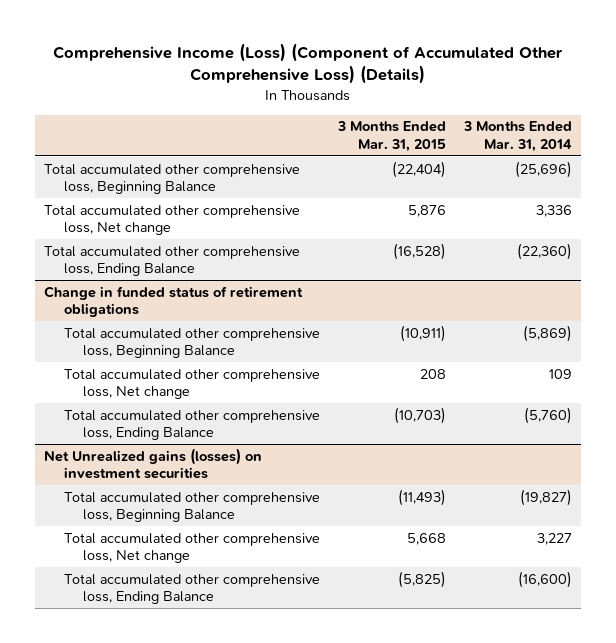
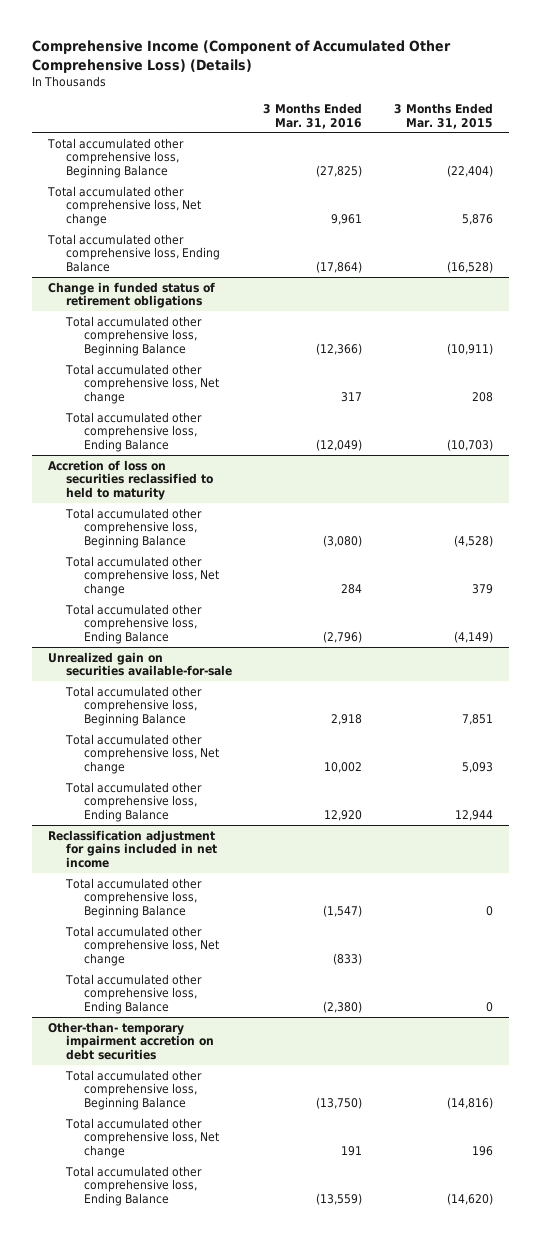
- Comprehensive Income (Loss) (Component of Accumulated Other Comprehensive Loss) (Details)
+ Comprehensive Income (Component of Accumulated Other Comprehensive Loss) (Details)
- | 3 Months Ended Mar. 31, 2015 | 3 Months Ended Mar. 31, 2014
+ | 3 Months Ended Mar. 31, 2016 | 3 Months Ended Mar. 31, 2015
- Net Unrealized gains (losses) on investment securities
- Total accumulated other comprehensive loss, Beginning Balance | (11,493) | (19,827)
- Total accumulated other comprehensive loss, Net change | 5,668 | 3,227
- Total accumulated other comprehensive loss, Ending Balance | (5,825) | (16,600)
+ Accretion of loss on securities reclassified to held to maturity
+ Total accumulated other comprehensive loss, Beginning Balance | (3,080) | (4,528)
+ Total accumulated other comprehensive loss, Net change | 284 | 379
+ Total accumulated other comprehensive loss, Ending Balance | (2,796) | (4,149)
+ Unrealized gain on securities available-for-sale
+ Total accumulated other comprehensive loss, Beginning Balance | 2,918 | 7,851
+ Total accumulated other comprehensive loss, Net change | 10,002 | 5,093
+ Total accumulated other comprehensive loss, Ending Balance | 12,920 | 12,944
+ Reclassification adjustment for gains included in net income
+ Total accumulated other comprehensive loss, Beginning Balance | (1,547) | 0
+ Total accumulated other comprehensive loss, Net change | (833) |
+ Total accumulated other comprehensive loss, Ending Balance | (2,380) | 0
+ Other-than- temporary impairment accretion on debt securities
+ Total accumulated other comprehensive loss, Beginning Balance | (13,750) | (14,816)
+ Total accumulated other comprehensive loss, Net change | 191 | 196
+ Total accumulated other comprehensive loss, Ending Balance | (13,559) | (14,620)

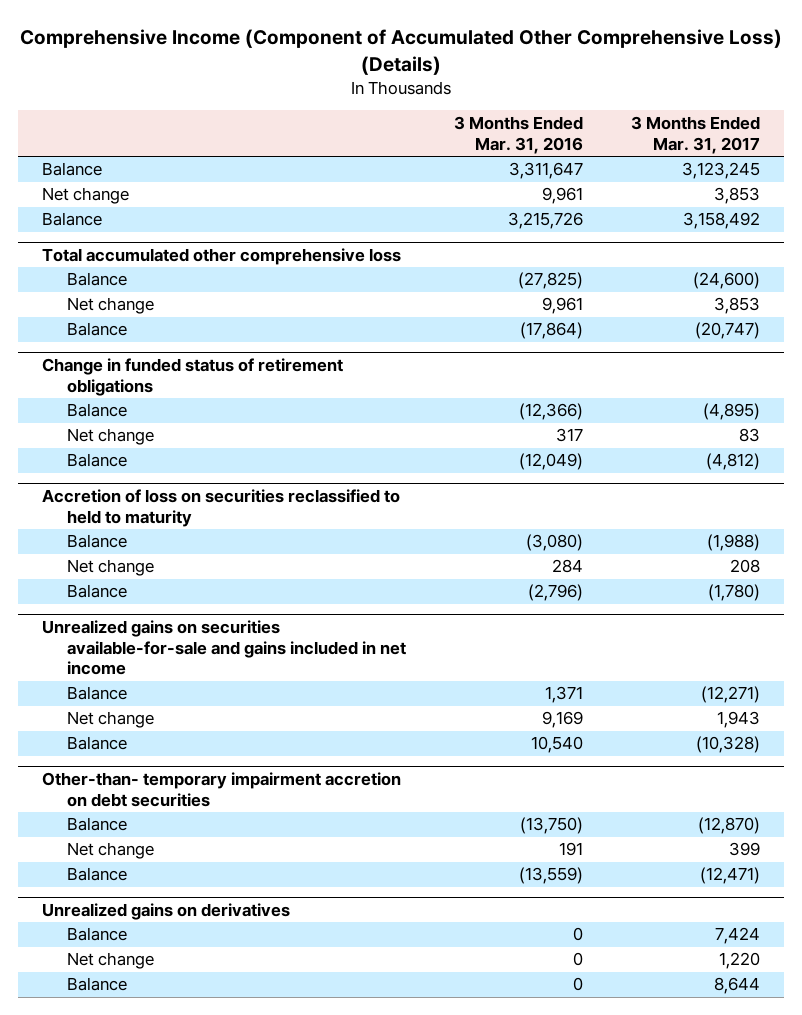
- | 3 Months Ended Mar. 31, 2016 | 3 Months Ended Mar. 31, 2015
+ | 3 Months Ended Mar. 31, 2016 | 3 Months Ended Mar. 31, 2017
- Total accumulated other comprehensive loss, Beginning Balance | (27,825) | (22,404)
- Total accumulated other comprehensive loss, Net change | 9,961 | 5,876
- Total accumulated other comprehensive loss, Ending Balance | (17,864) | (16,528)
+ Balance | 3,311,647 | 3,123,245
+ Net change | 9,961 | 3,853
+ Balance | 3,215,726 | 3,158,492
+ Total accumulated other comprehensive loss
+ Balance | (27,825) | (24,600)
+ Net change | 9,961 | 3,853
+ Balance | (17,864) | (20,747)
@ Change in funded status of retirement obligations
- Total accumulated other comprehensive loss, Beginning Balance | (12,366) | (10,911)
- Total accumulated other comprehensive loss, Net change | 317 | 208
- Total accumulated other comprehensive loss, Ending Balance | (12,049) | (10,703)
+ Balance | (12,366) | (4,895)
+ Net change | 317 | 83
+ Balance | (12,049) | (4,812)
@ Accretion of loss on securities reclassified to held to maturity
- Total accumulated other comprehensive loss, Beginning Balance | (3,080) | (4,528)
- Total accumulated other comprehensive loss, Net change | 284 | 379
- Total accumulated other comprehensive loss, Ending Balance | (2,796) | (4,149)
- Unrealized gain on securities available-for-sale
- Total accumulated other comprehensive loss, Beginning Balance | 2,918 | 7,851
- Total accumulated other comprehensive loss, Net change | 10,002 | 5,093
- Total accumulated other comprehensive loss, Ending Balance | 12,920 | 12,944
- Reclassification adjustment for gains included in net income
- Total accumulated other comprehensive loss, Beginning Balance | (1,547) | 0
- Total accumulated other comprehensive loss, Net change | (833) |
- Total accumulated other comprehensive loss, Ending Balance | (2,380) | 0
@ Accretion of loss on securities reclassified to held to maturity
+ Balance | (3,080) | (1,988)
+ Net change | 284 | 208
+ Balance | (2,796) | (1,780)
+ Unrealized gains on securities available-for-sale and gains included in net income
+ Balance | 1,371 | (12,271)
+ Net change | 9,169 | 1,943
+ Balance | 10,540 | (10,328)
@ Other-than- temporary impairment accretion on debt securities
- Total accumulated other comprehensive loss, Beginning Balance | (13,750) | (14,816)
- Total accumulated other comprehensive loss, Net change | 191 | 196
- Total accumulated other comprehensive loss, Ending Balance | (13,559) | (14,620)
+ Balance | (13,750) | (12,870)
+ Net change | 191 | 399
+ Balance | (13,559) | (12,471)
+ Unrealized gains on derivatives
+ Balance | 0 | 7,424
+ Net change | 0 | 1,220
+ Balance | 0 | 8,644

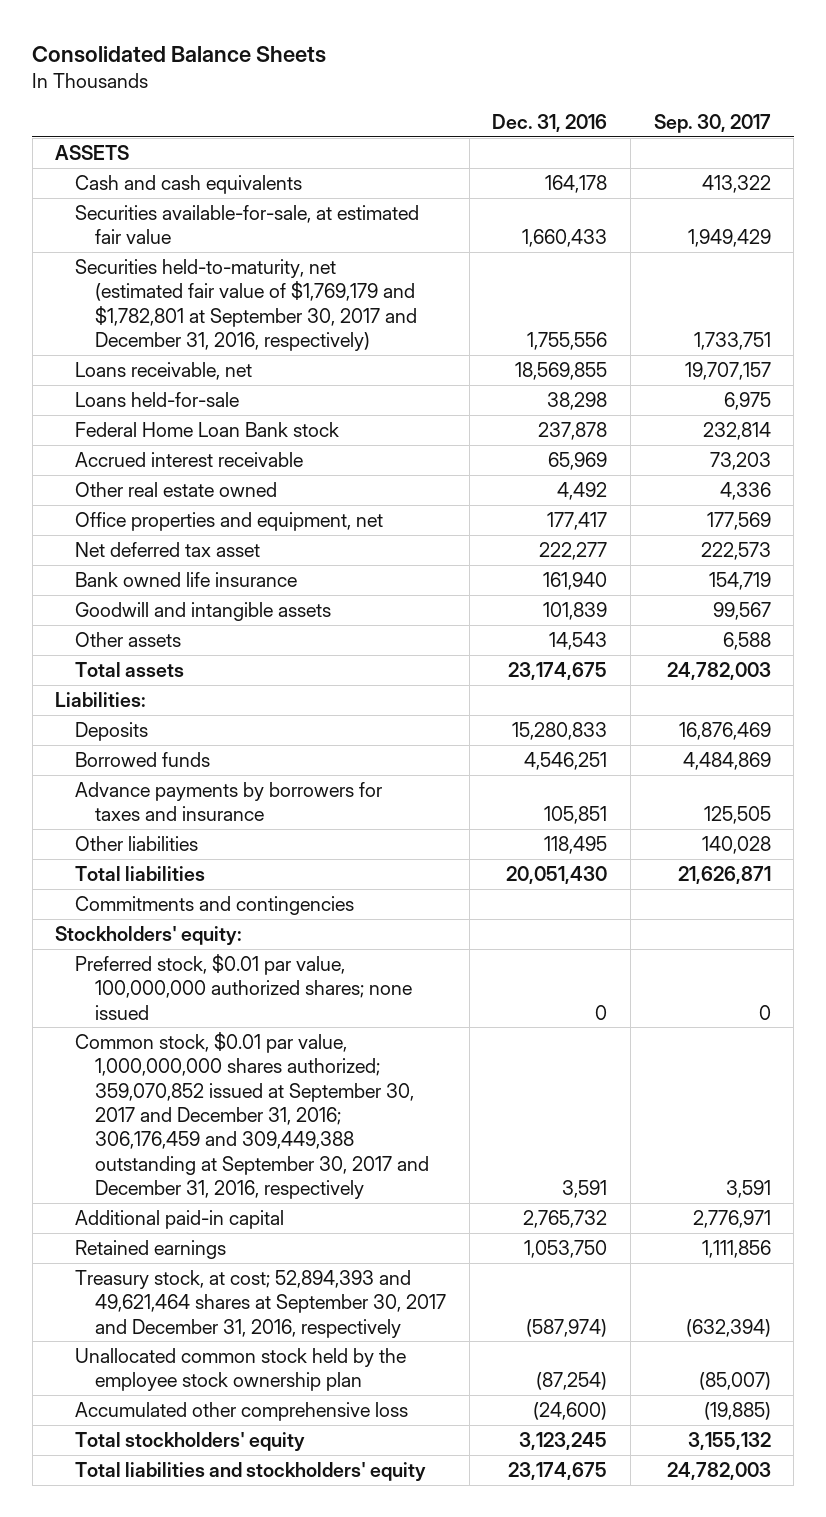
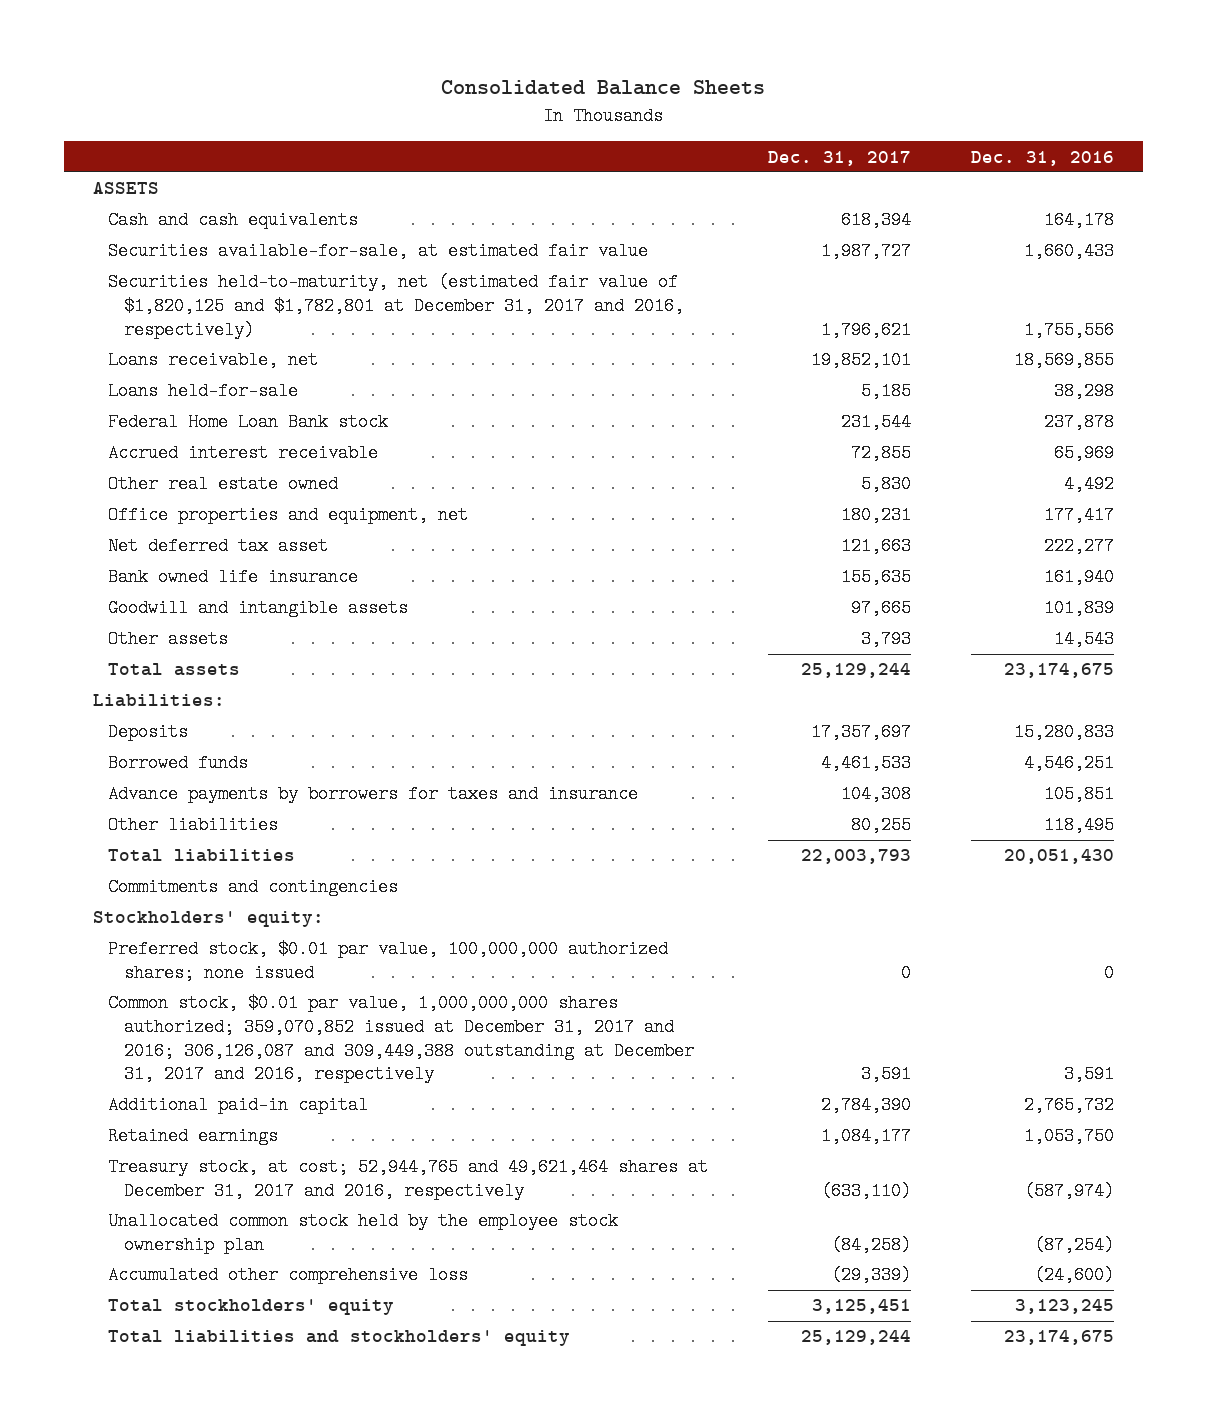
- | Dec. 31, 2016 | Sep. 30, 2017
+ | Dec. 31, 2017 | Dec. 31, 2016
- Securities held-to-maturity, net (estimated fair value of $1,769,179 and $1,782,801 at September 30, 2017 and December 31, 2016, respectively) | 1,755,556 | 1,733,751
+ Securities held-to-maturity, net (estimated fair value of $1,820,125 and $1,782,801 at December 31, 2017 and 2016, respectively) | 1,796,621 | 1,755,556
- Common stock, $0.01 par value, 1,000,000,000 shares authorized; 359,070,852 issued at September 30, 2017 and December 31, 2016; 306,176,459 and 309,449,388 outstanding at September 30, 2017 and December 31, 2016, respectively | 3,591 | 3,591
+ Common stock, $0.01 par value, 1,000,000,000 shares authorized; 359,070,852 issued at December 31, 2017 and 2016; 306,126,087 and 309,449,388 outstanding at December 31, 2017 and 2016, respectively | 3,591 | 3,591
- Treasury stock, at cost; 52,894,393 and 49,621,464 shares at September 30, 2017 and December 31, 2016, respectively | (587,974) | (632,394)
+ Treasury stock, at cost; 52,944,765 and 49,621,464 shares at December 31, 2017 and 2016, respectively | (633,110) | (587,974)

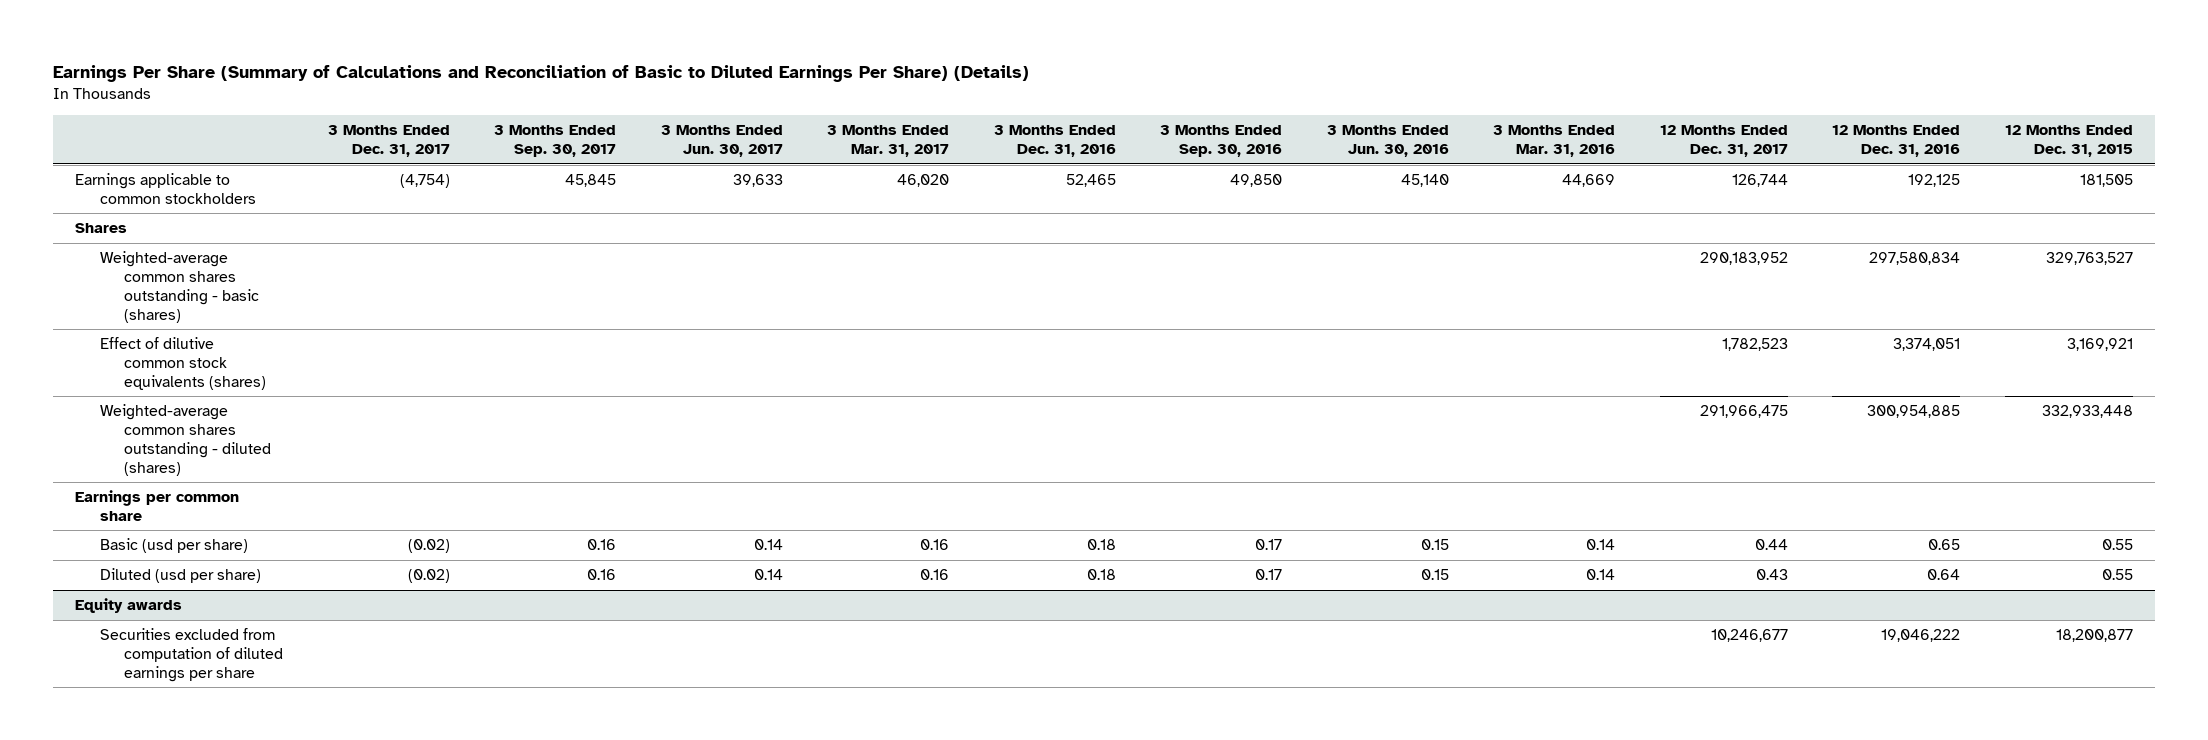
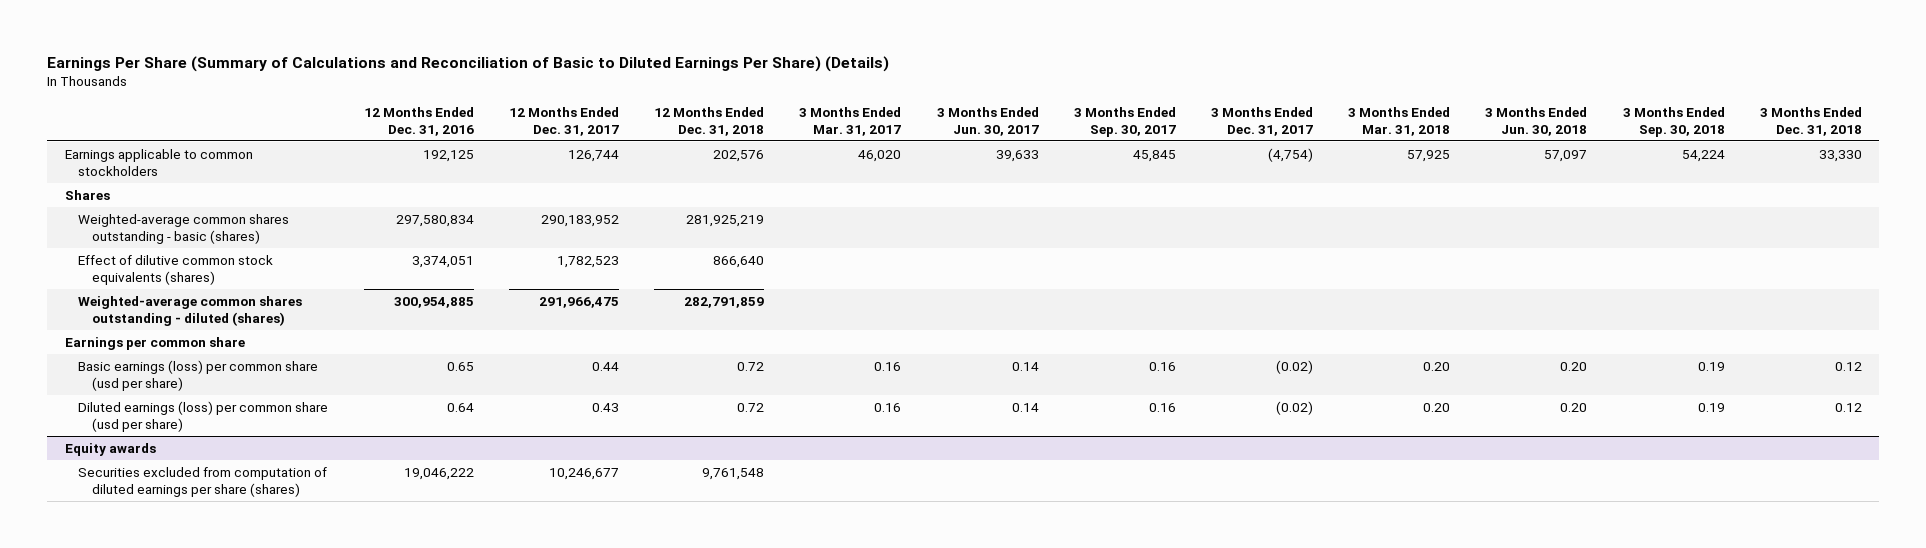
- | 3 Months Ended Dec. 31, 2017 | 3 Months Ended Sep. 30, 2017 | 3 Months Ended Jun. 30, 2017 | 3 Months Ended Mar. 31, 2017 | 3 Months Ended Dec. 31, 2016 | 3 Months Ended Sep. 30, 2016 | 3 Months Ended Jun. 30, 2016 | 3 Months Ended Mar. 31, 2016 | 12 Months Ended Dec. 31, 2017 | 12 Months Ended Dec. 31, 2016 | 12 Months Ended Dec. 31, 2015
+ | 12 Months Ended Dec. 31, 2016 | 12 Months Ended Dec. 31, 2017 | 12 Months Ended Dec. 31, 2018 | 3 Months Ended Mar. 31, 2017 | 3 Months Ended Jun. 30, 2017 | 3 Months Ended Sep. 30, 2017 | 3 Months Ended Dec. 31, 2017 | 3 Months Ended Mar. 31, 2018 | 3 Months Ended Jun. 30, 2018 | 3 Months Ended Sep. 30, 2018 | 3 Months Ended Dec. 31, 2018
- Basic (usd per share) | (0.02) | 0.16 | 0.14 | 0.16 | 0.18 | 0.17 | 0.15 | 0.14 | 0.44 | 0.65 | 0.55
- Diluted (usd per share) | (0.02) | 0.16 | 0.14 | 0.16 | 0.18 | 0.17 | 0.15 | 0.14 | 0.43 | 0.64 | 0.55
+ Basic earnings (loss) per common share (usd per share) | 0.65 | 0.44 | 0.72 | 0.16 | 0.14 | 0.16 | (0.02) | 0.20 | 0.20 | 0.19 | 0.12
+ Diluted earnings (loss) per common share (usd per share) | 0.64 | 0.43 | 0.72 | 0.16 | 0.14 | 0.16 | (0.02) | 0.20 | 0.20 | 0.19 | 0.12
@ Equity awards
- Securities excluded from computation of diluted earnings per share | | | | | | | | | 10,246,677 | 19,046,222 | 18,200,877
+ Securities excluded from computation of diluted earnings per share (shares) | 19,046,222 | 10,246,677 | 9,761,548 | | | | | | | |

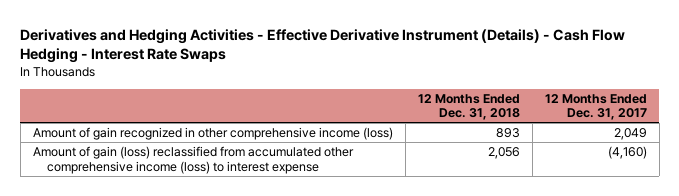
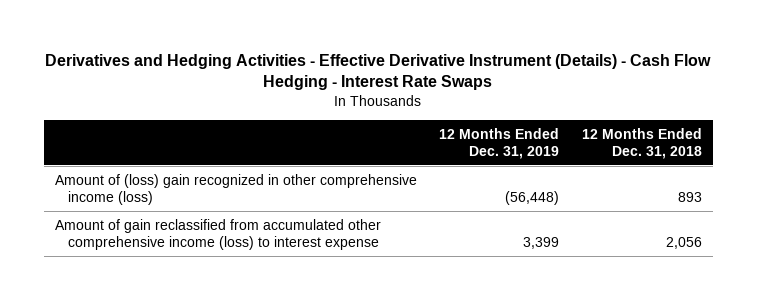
- | 12 Months Ended Dec. 31, 2018 | 12 Months Ended Dec. 31, 2017
+ | 12 Months Ended Dec. 31, 2019 | 12 Months Ended Dec. 31, 2018
- Amount of gain recognized in other comprehensive income (loss) | 893 | 2,049
- Amount of gain (loss) reclassified from accumulated other comprehensive income (loss) to interest expense | 2,056 | (4,160)
+ Amount of (loss) gain recognized in other comprehensive income (loss) | (56,448) | 893
+ Amount of gain reclassified from accumulated other comprehensive income (loss) to interest expense | 3,399 | 2,056

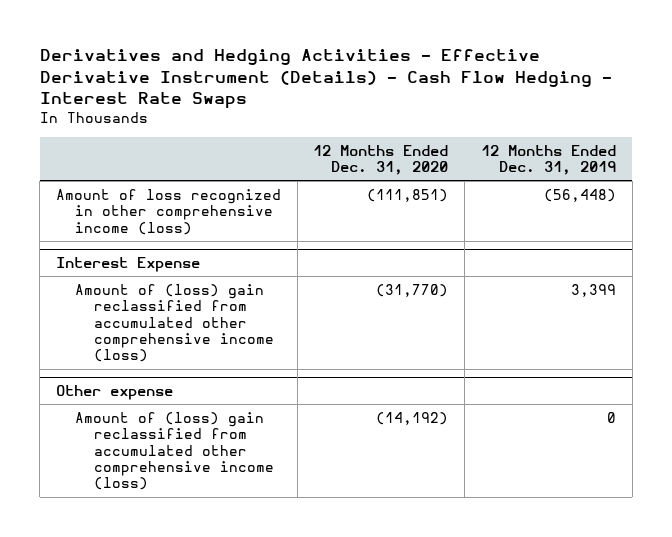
- | 12 Months Ended Dec. 31, 2019 | 12 Months Ended Dec. 31, 2018
+ | 12 Months Ended Dec. 31, 2020 | 12 Months Ended Dec. 31, 2019
- Amount of (loss) gain recognized in other comprehensive income (loss) | (56,448) | 893
- Amount of gain reclassified from accumulated other comprehensive income (loss) to interest expense | 3,399 | 2,056
+ Amount of loss recognized in other comprehensive income (loss) | (111,851) | (56,448)
+ Interest Expense
+ Amount of (loss) gain reclassified from accumulated other comprehensive income (loss) | (31,770) | 3,399
+ Other expense
+ Amount of (loss) gain reclassified from accumulated other comprehensive income (loss) | (14,192) | 0

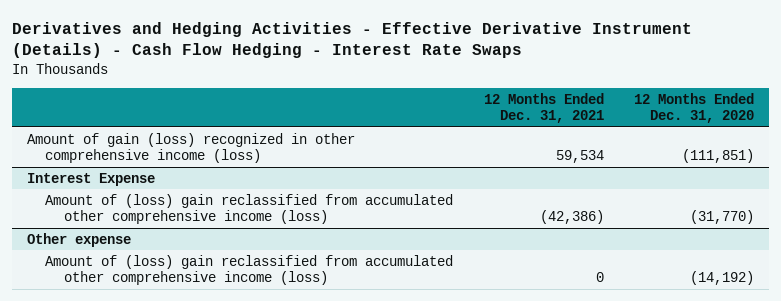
- | 12 Months Ended Dec. 31, 2020 | 12 Months Ended Dec. 31, 2019
+ | 12 Months Ended Dec. 31, 2021 | 12 Months Ended Dec. 31, 2020
- Amount of loss recognized in other comprehensive income (loss) | (111,851) | (56,448)
+ Amount of gain (loss) recognized in other comprehensive income (loss) | 59,534 | (111,851)

